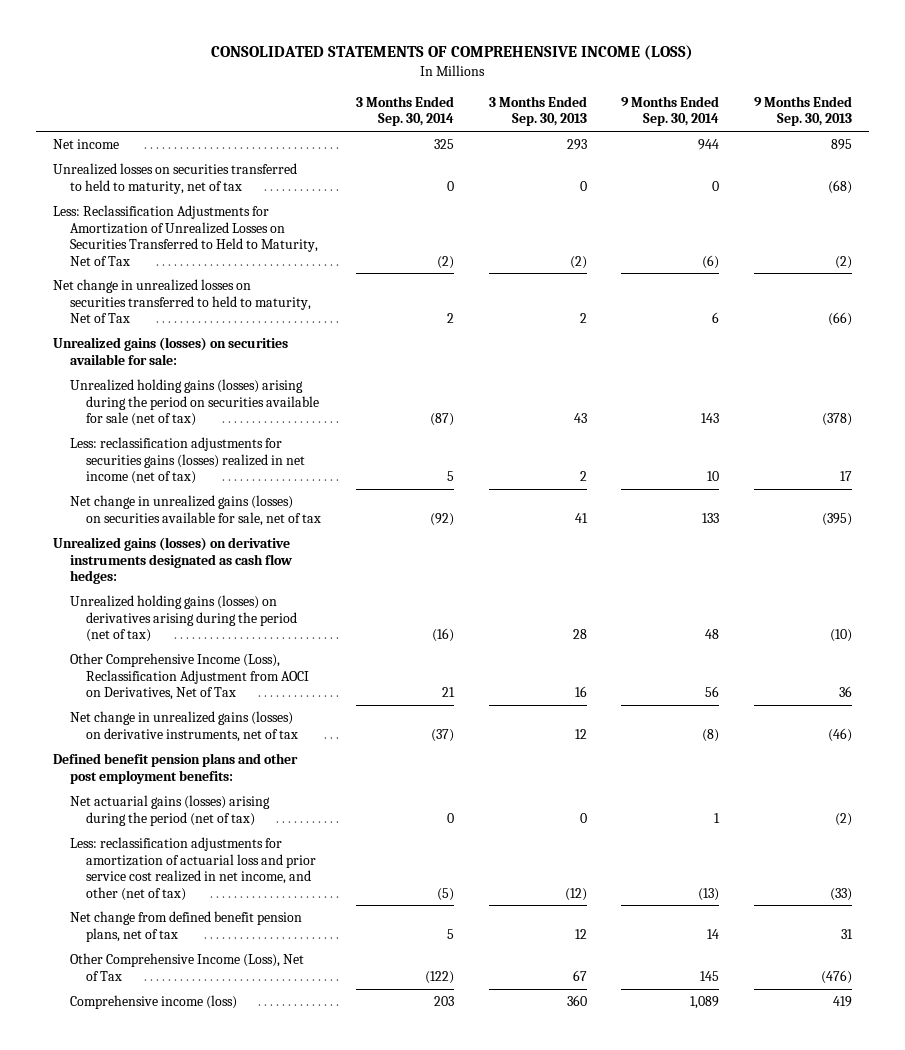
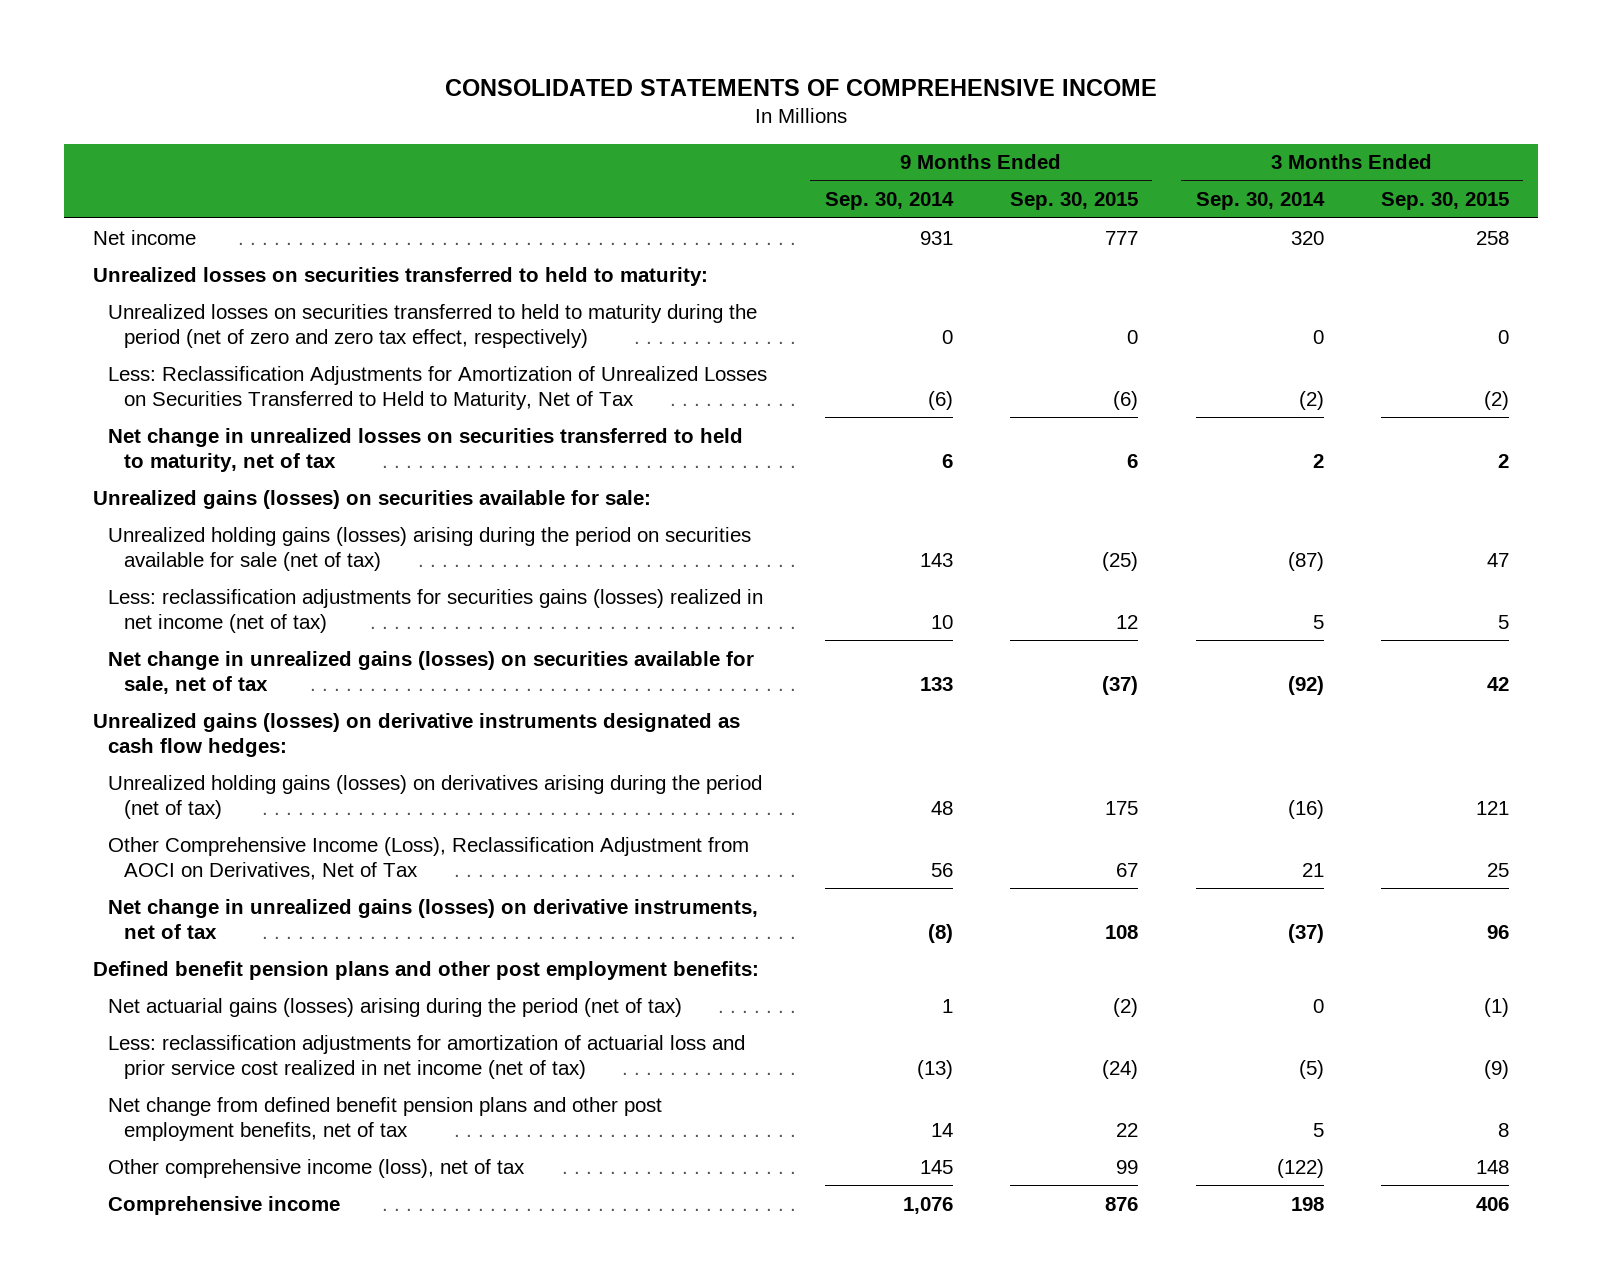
- CONSOLIDATED STATEMENTS OF COMPREHENSIVE INCOME (LOSS)
+ CONSOLIDATED STATEMENTS OF COMPREHENSIVE INCOME
- | 3 Months Ended Sep. 30, 2014 | 3 Months Ended Sep. 30, 2013 | 9 Months Ended Sep. 30, 2014 | 9 Months Ended Sep. 30, 2013
+ | 9 Months Ended Sep. 30, 2014 | 9 Months Ended Sep. 30, 2015 | 3 Months Ended Sep. 30, 2014 | 3 Months Ended Sep. 30, 2015
- Net income | 325 | 293 | 944 | 895
- Unrealized losses on securities transferred to held to maturity, net of tax | 0 | 0 | 0 | (68)
+ Net income | 931 | 777 | 320 | 258
+ Unrealized losses on securities transferred to held to maturity:
+ Unrealized losses on securities transferred to held to maturity during the period (net of zero and zero tax effect, respectively) | 0 | 0 | 0 | 0
- Net change in unrealized losses on securities transferred to held to maturity, Net of Tax | 2 | 2 | 6 | (66)
+ Net change in unrealized losses on securities transferred to held to maturity, net of tax | 6 | 6 | 2 | 2
- Less: reclassification adjustments for amortization of actuarial loss and prior service cost realized in net income, and other (net of tax) | (5) | (12) | (13) | (33)
- Net change from defined benefit pension plans, net of tax | 5 | 12 | 14 | 31
- Other Comprehensive Income (Loss), Net of Tax | (122) | 67 | 145 | (476)
- Comprehensive income (loss) | 203 | 360 | 1,089 | 419
+ Less: reclassification adjustments for amortization of actuarial loss and prior service cost realized in net income (net of tax) | (13) | (24) | (5) | (9)
+ Net change from defined benefit pension plans and other post employment benefits, net of tax | 14 | 22 | 5 | 8
+ Other comprehensive income (loss), net of tax | 145 | 99 | (122) | 148
+ Comprehensive income | 1,076 | 876 | 198 | 406

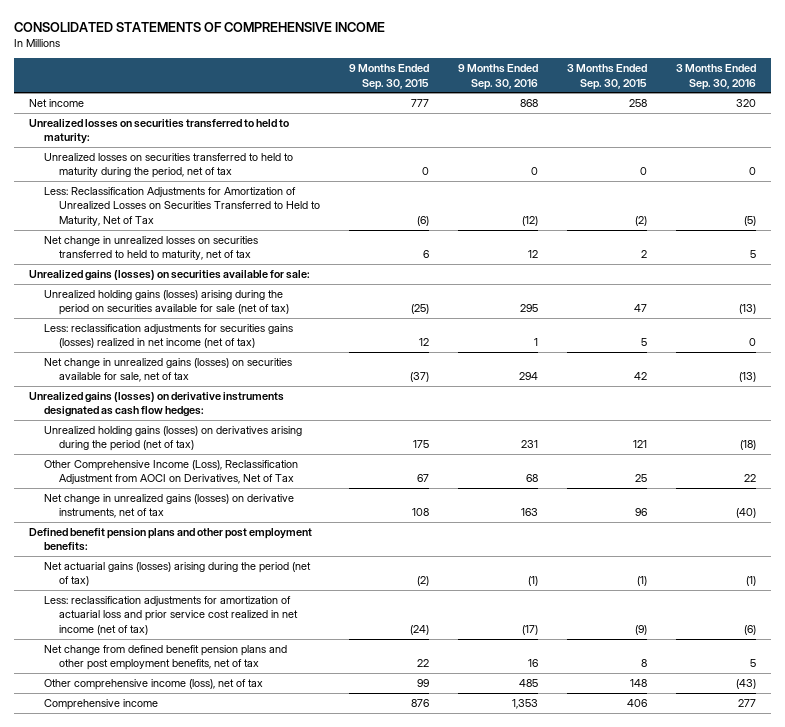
- | 9 Months Ended Sep. 30, 2014 | 9 Months Ended Sep. 30, 2015 | 3 Months Ended Sep. 30, 2014 | 3 Months Ended Sep. 30, 2015
+ | 9 Months Ended Sep. 30, 2015 | 9 Months Ended Sep. 30, 2016 | 3 Months Ended Sep. 30, 2015 | 3 Months Ended Sep. 30, 2016
- Unrealized losses on securities transferred to held to maturity during the period (net of zero and zero tax effect, respectively) | 0 | 0 | 0 | 0
+ Unrealized losses on securities transferred to held to maturity during the period, net of tax | 0 | 0 | 0 | 0

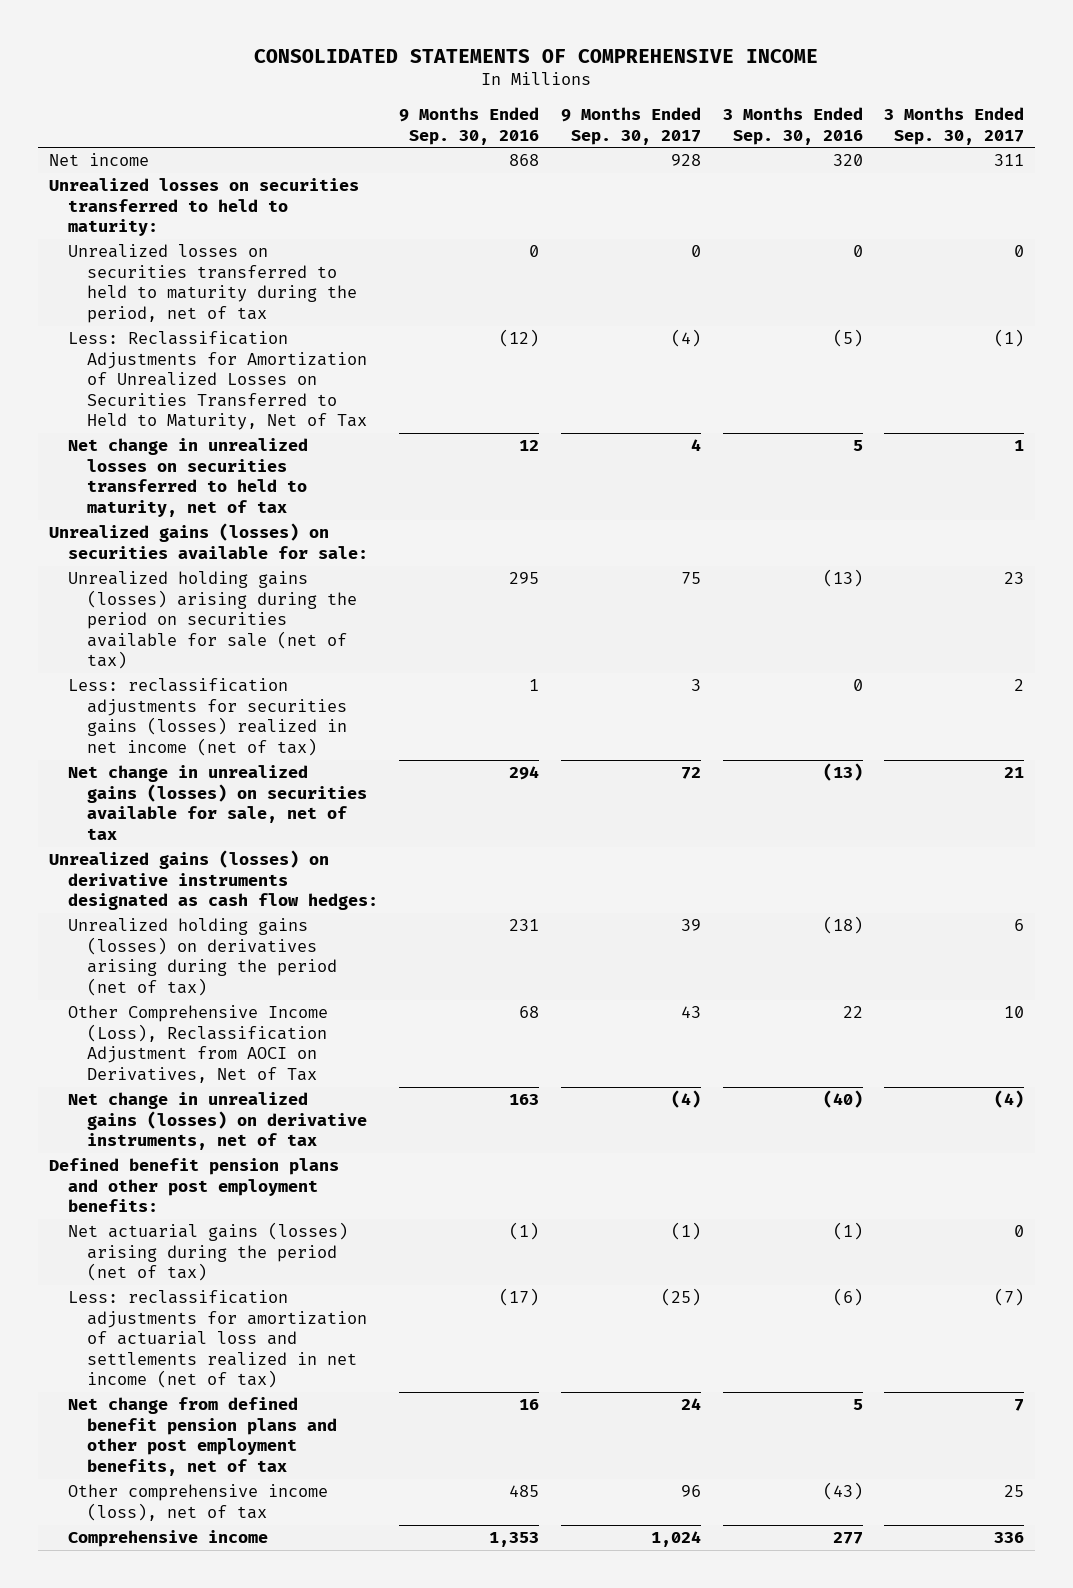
- | 9 Months Ended Sep. 30, 2015 | 9 Months Ended Sep. 30, 2016 | 3 Months Ended Sep. 30, 2015 | 3 Months Ended Sep. 30, 2016
+ | 9 Months Ended Sep. 30, 2016 | 9 Months Ended Sep. 30, 2017 | 3 Months Ended Sep. 30, 2016 | 3 Months Ended Sep. 30, 2017
- Less: reclassification adjustments for amortization of actuarial loss and prior service cost realized in net income (net of tax) | (24) | (17) | (9) | (6)
+ Less: reclassification adjustments for amortization of actuarial loss and settlements realized in net income (net of tax) | (17) | (25) | (6) | (7)

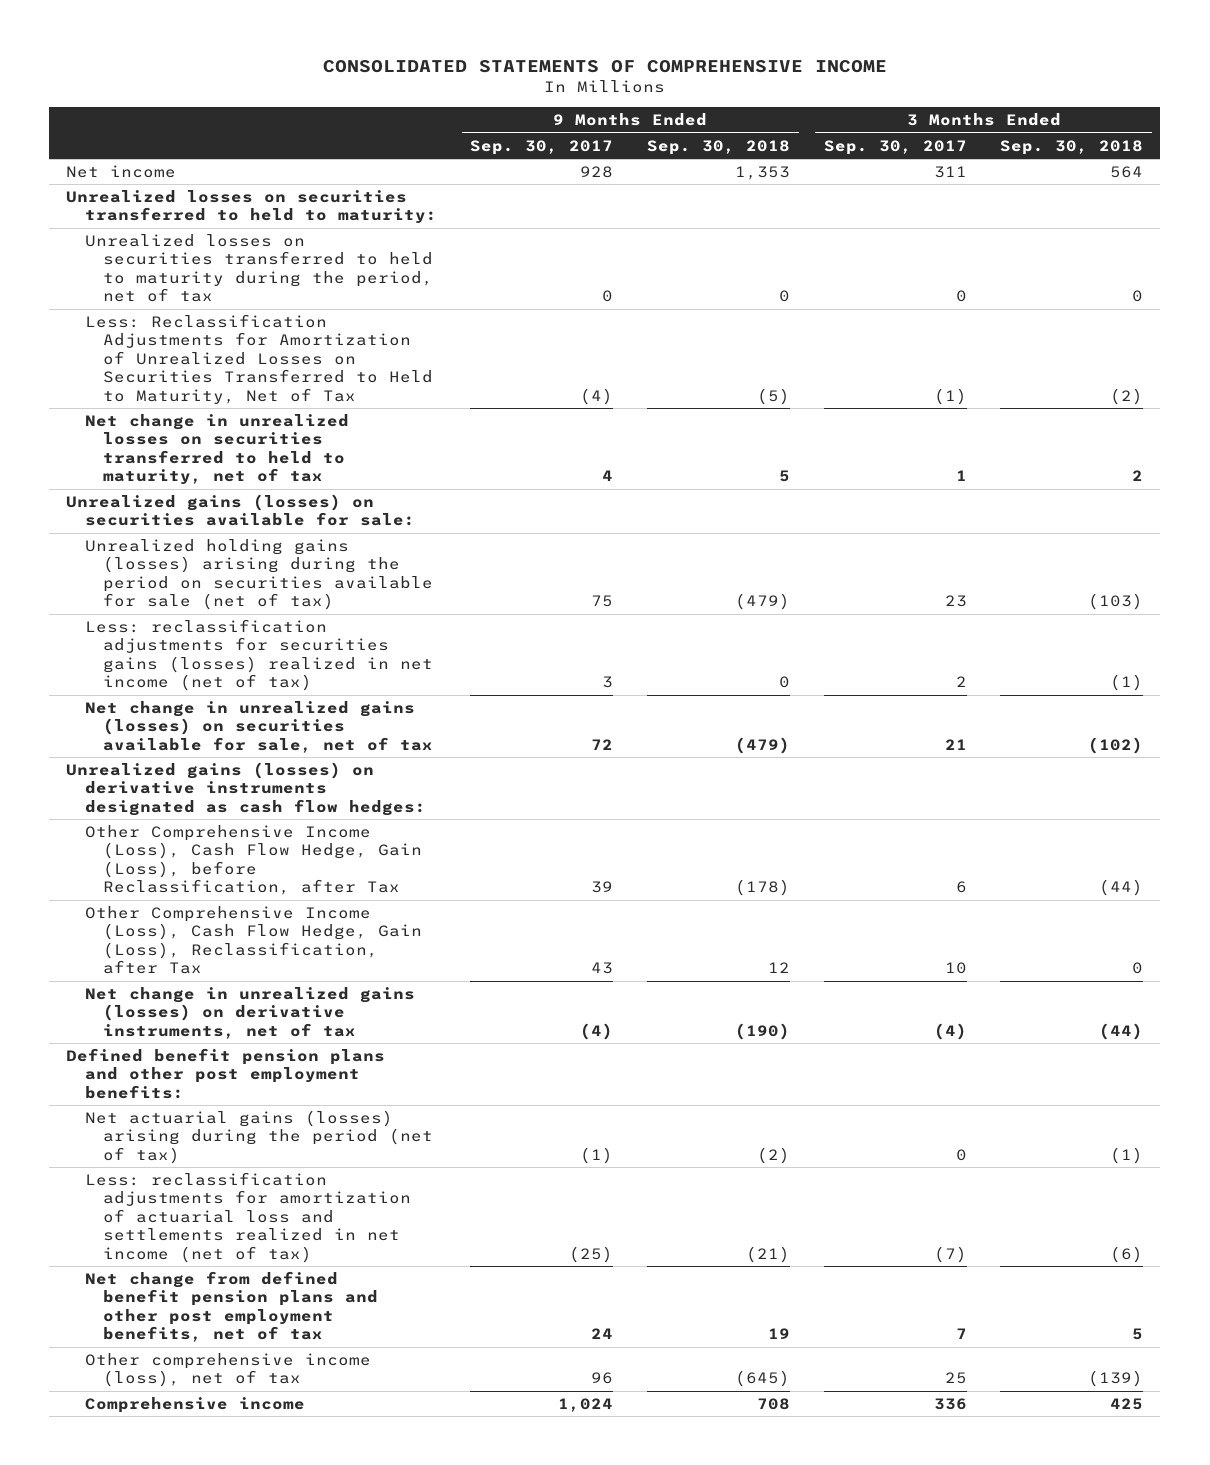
- | 9 Months Ended Sep. 30, 2016 | 9 Months Ended Sep. 30, 2017 | 3 Months Ended Sep. 30, 2016 | 3 Months Ended Sep. 30, 2017
+ | 9 Months Ended Sep. 30, 2017 | 9 Months Ended Sep. 30, 2018 | 3 Months Ended Sep. 30, 2017 | 3 Months Ended Sep. 30, 2018
- Unrealized holding gains (losses) on derivatives arising during the period (net of tax) | 231 | 39 | (18) | 6
- Other Comprehensive Income (Loss), Reclassification Adjustment from AOCI on Derivatives, Net of Tax | 68 | 43 | 22 | 10
+ Other Comprehensive Income (Loss), Cash Flow Hedge, Gain (Loss), before Reclassification, after Tax | 39 | (178) | 6 | (44)
+ Other Comprehensive Income (Loss), Cash Flow Hedge, Gain (Loss), Reclassification, after Tax | 43 | 12 | 10 | 0

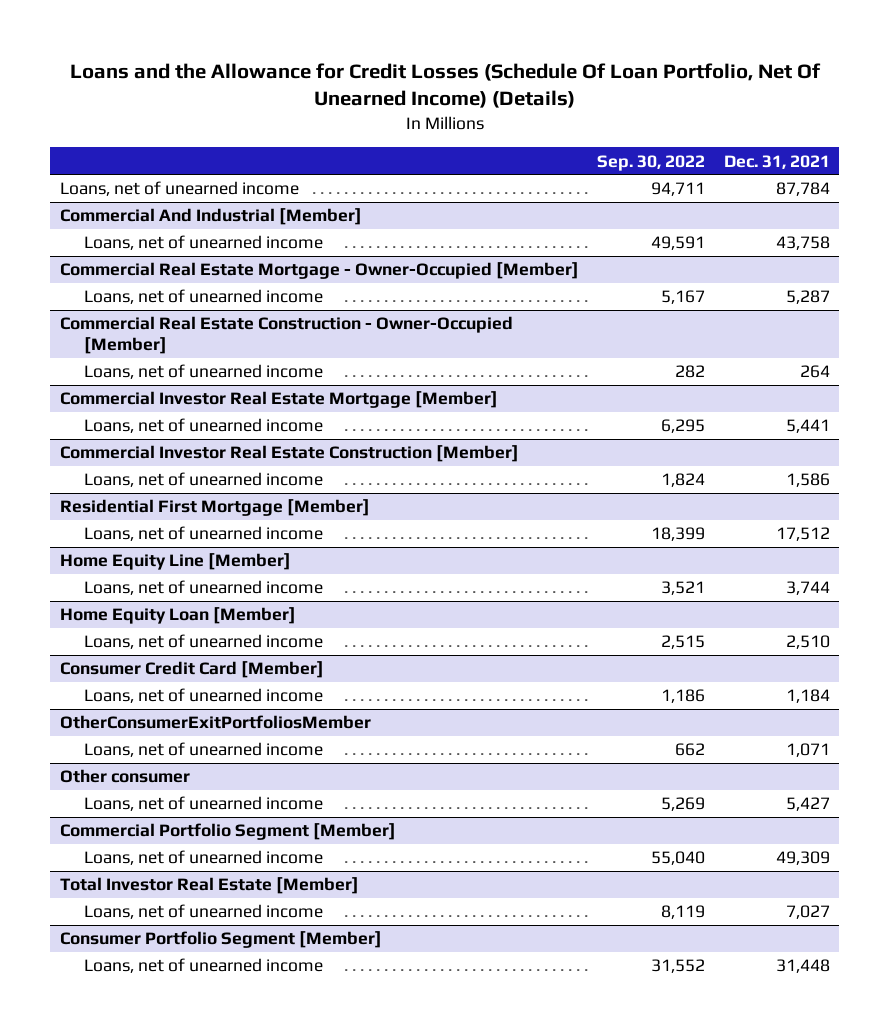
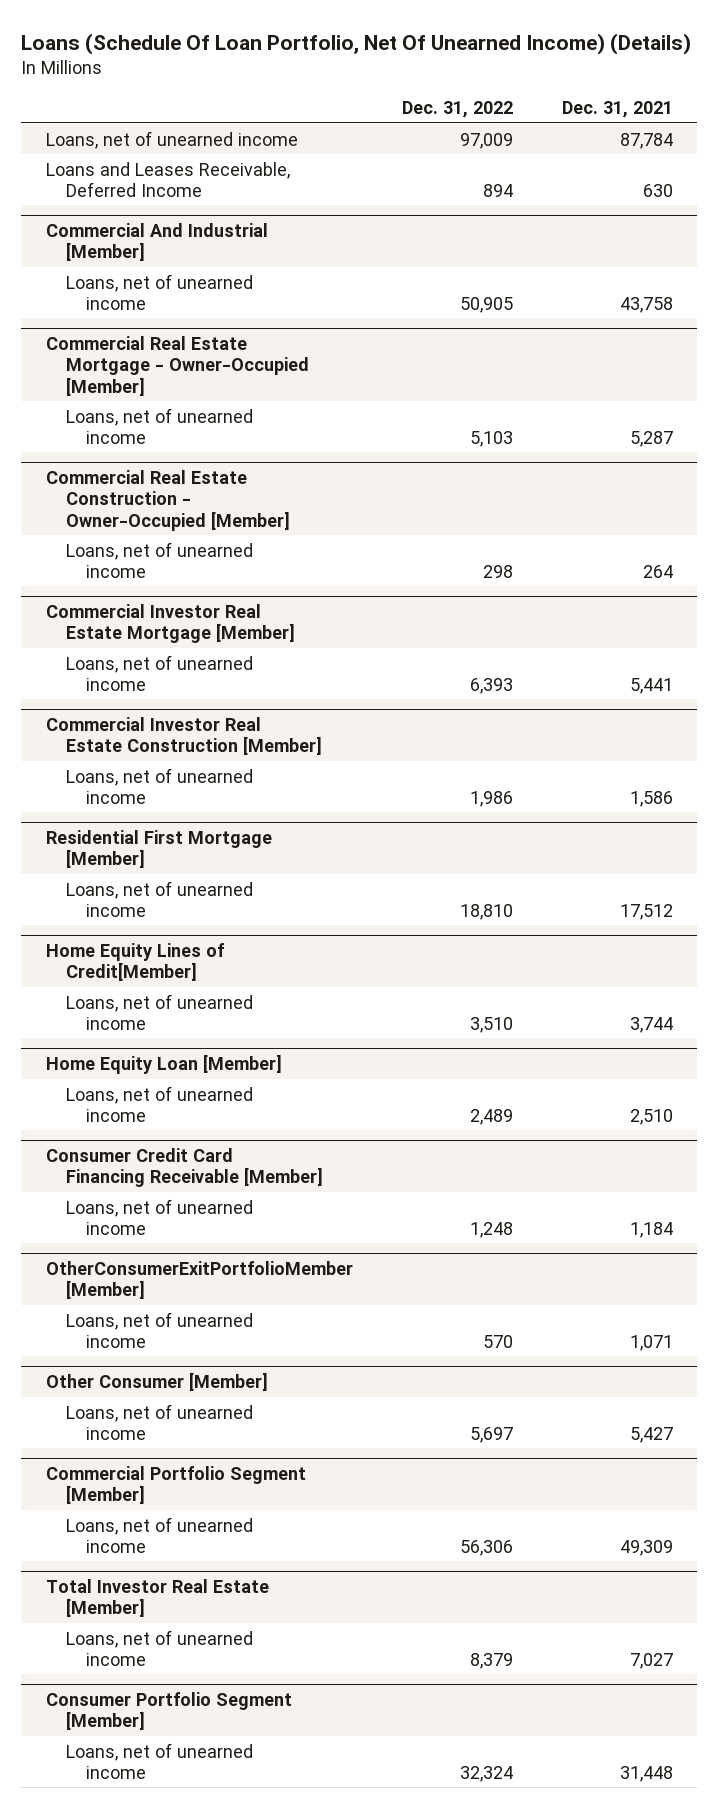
- Loans and the Allowance for Credit Losses (Schedule Of Loan Portfolio, Net Of Unearned Income) (Details)
+ Loans (Schedule Of Loan Portfolio, Net Of Unearned Income) (Details)
- | Sep. 30, 2022 | Dec. 31, 2021
+ | Dec. 31, 2022 | Dec. 31, 2021
+ Loans and Leases Receivable, Deferred Income | 894 | 630
- Home Equity Line [Member]
+ Home Equity Lines of Credit[Member]
- Consumer Credit Card [Member]
+ Consumer Credit Card Financing Receivable [Member]
- OtherConsumerExitPortfoliosMember
+ OtherConsumerExitPortfolioMember [Member]
- Other consumer
+ Other Consumer [Member]

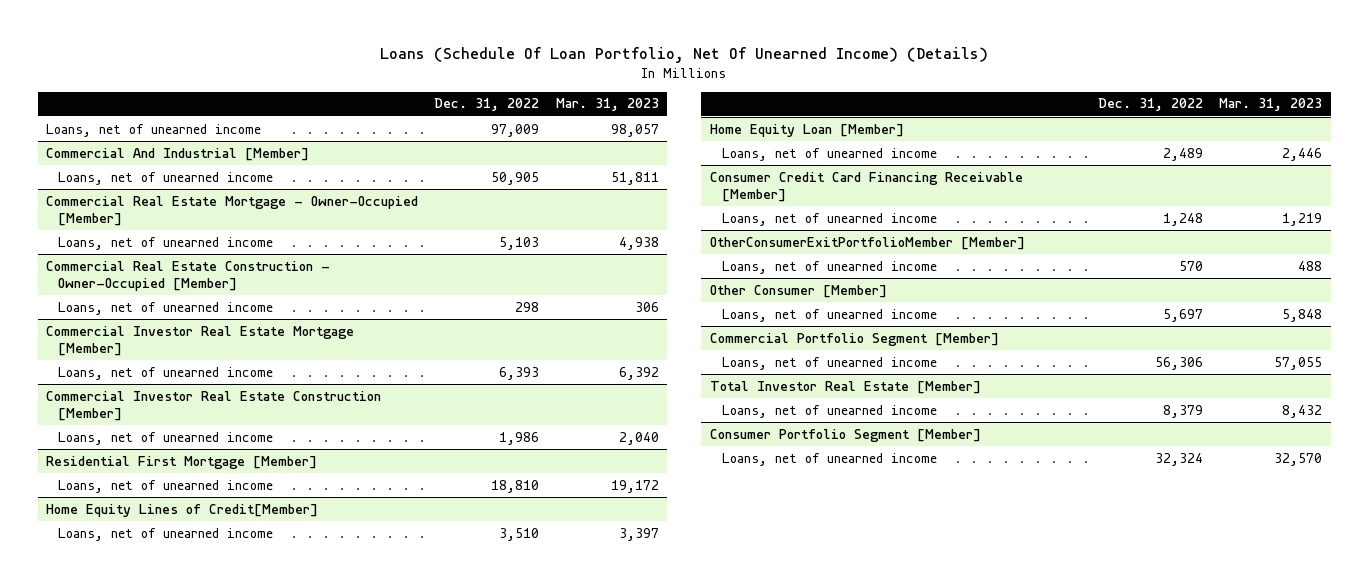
- | Dec. 31, 2022 | Dec. 31, 2021
+ | Dec. 31, 2022 | Mar. 31, 2023
- Loans and Leases Receivable, Deferred Income | 894 | 630

